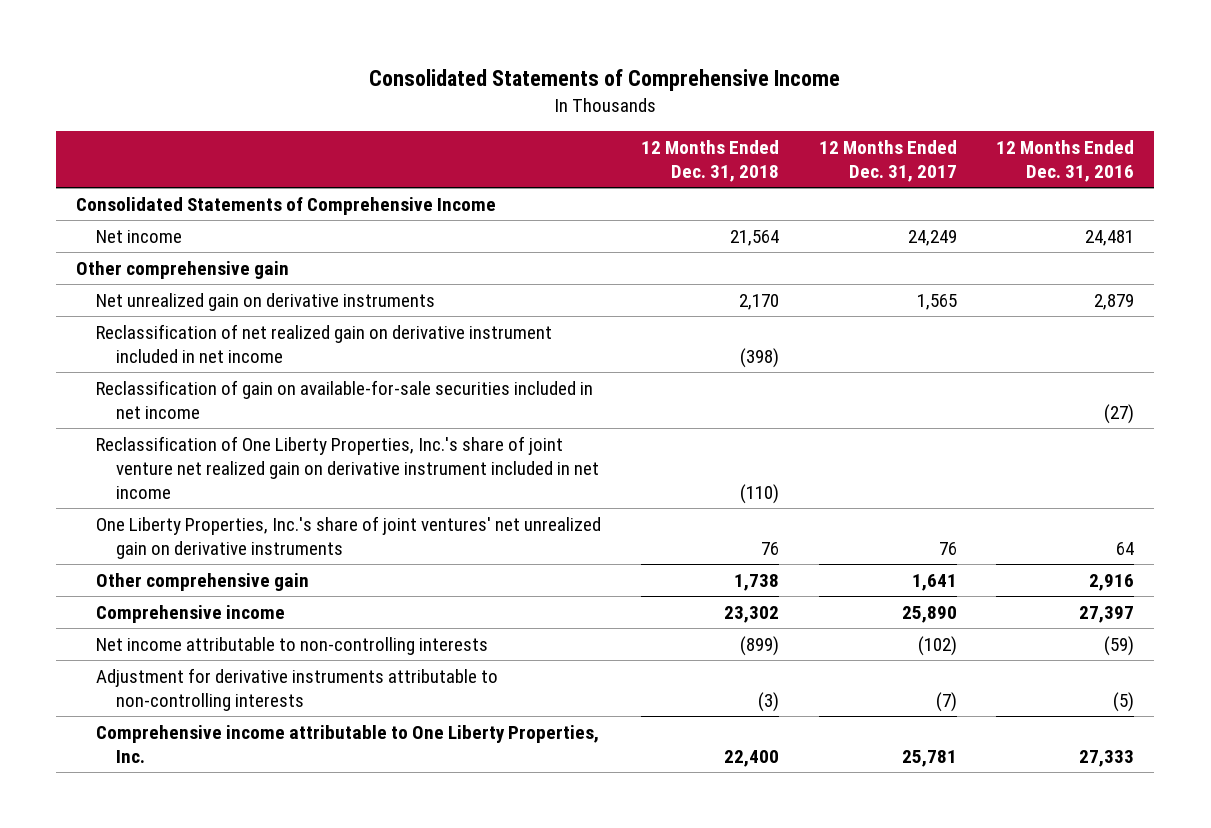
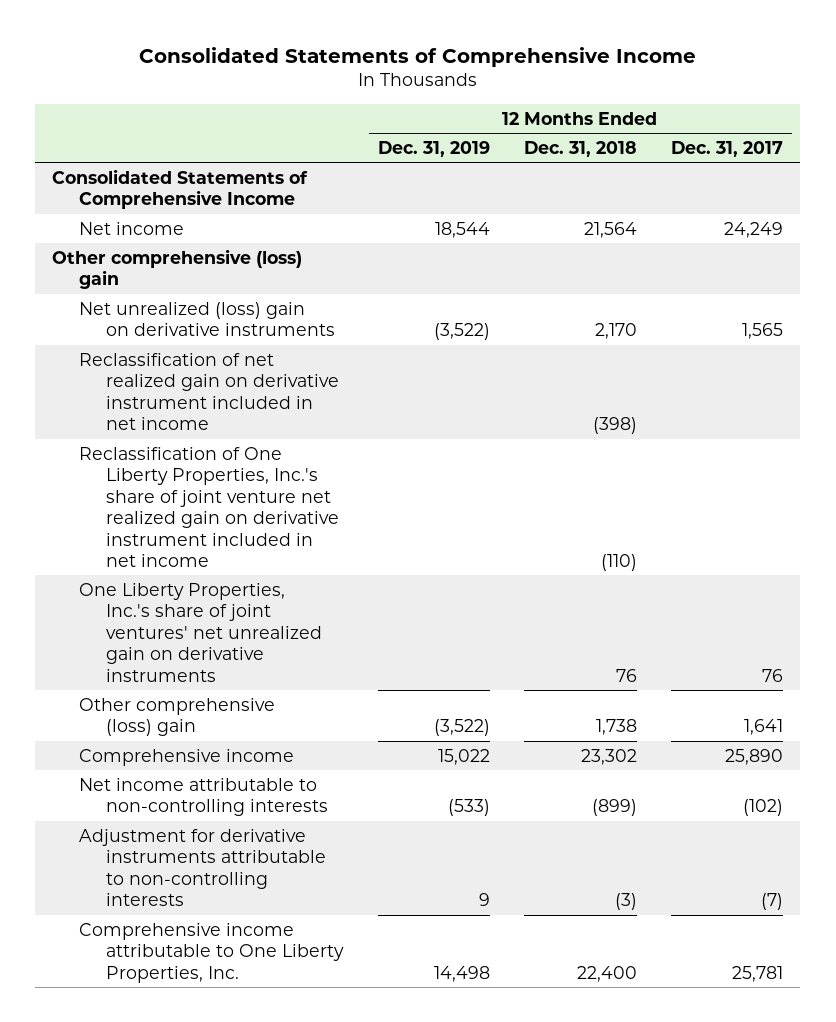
- | 12 Months Ended Dec. 31, 2018 | 12 Months Ended Dec. 31, 2017 | 12 Months Ended Dec. 31, 2016
+ | 12 Months Ended Dec. 31, 2019 | 12 Months Ended Dec. 31, 2018 | 12 Months Ended Dec. 31, 2017
- Other comprehensive gain
- Net unrealized gain on derivative instruments | 2,170 | 1,565 | 2,879
+ Other comprehensive (loss) gain
+ Net unrealized (loss) gain on derivative instruments | (3,522) | 2,170 | 1,565
- Reclassification of gain on available-for-sale securities included in net income | | | (27)
- Other comprehensive gain | 1,738 | 1,641 | 2,916
+ Other comprehensive (loss) gain | (3,522) | 1,738 | 1,641

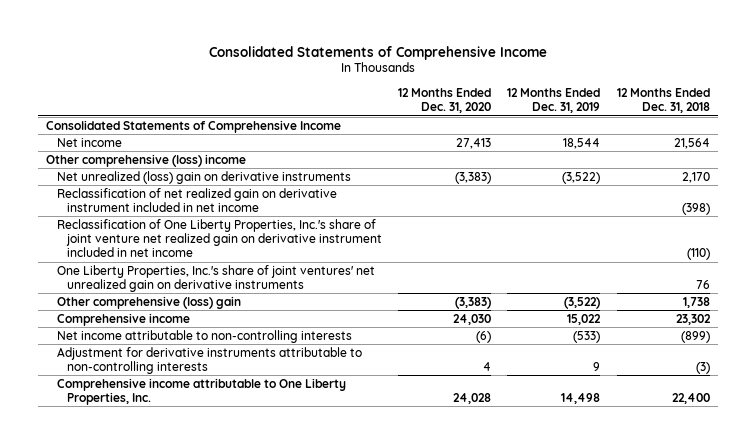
- | 12 Months Ended Dec. 31, 2019 | 12 Months Ended Dec. 31, 2018 | 12 Months Ended Dec. 31, 2017
+ | 12 Months Ended Dec. 31, 2020 | 12 Months Ended Dec. 31, 2019 | 12 Months Ended Dec. 31, 2018
- Other comprehensive (loss) gain
+ Other comprehensive (loss) income

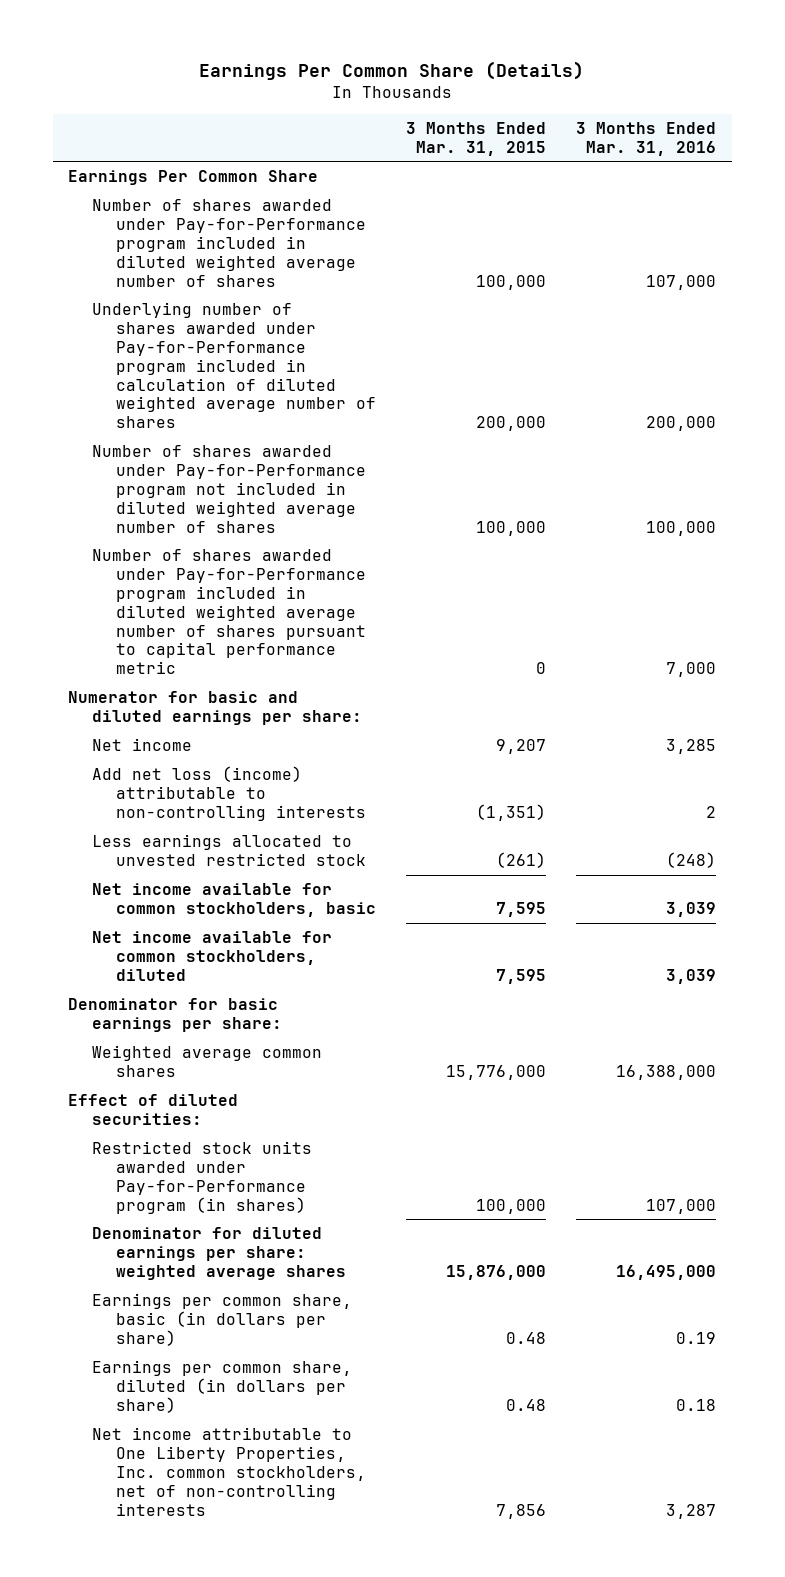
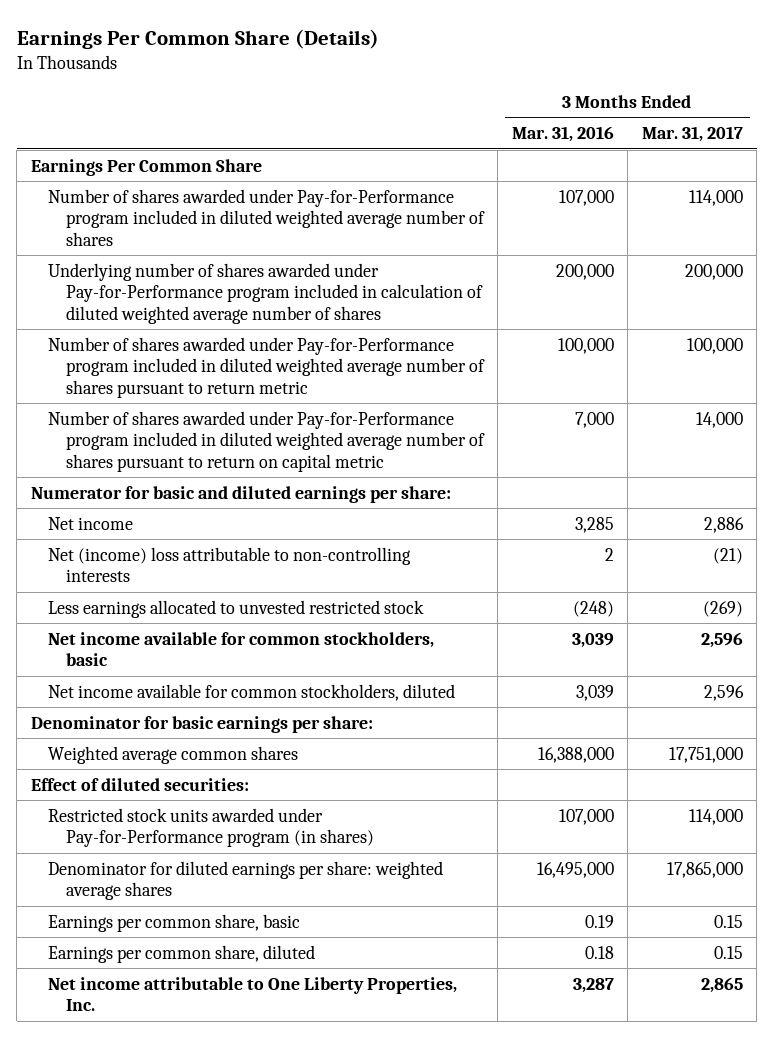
- | 3 Months Ended Mar. 31, 2015 | 3 Months Ended Mar. 31, 2016
+ | 3 Months Ended Mar. 31, 2016 | 3 Months Ended Mar. 31, 2017
- Number of shares awarded under Pay-for-Performance program not included in diluted weighted average number of shares | 100,000 | 100,000
- Number of shares awarded under Pay-for-Performance program included in diluted weighted average number of shares pursuant to capital performance metric | 0 | 7,000
+ Number of shares awarded under Pay-for-Performance program included in diluted weighted average number of shares pursuant to return metric | 100,000 | 100,000
+ Number of shares awarded under Pay-for-Performance program included in diluted weighted average number of shares pursuant to return on capital metric | 7,000 | 14,000
- Add net loss (income) attributable to non-controlling interests | (1,351) | 2
+ Net (income) loss attributable to non-controlling interests | 2 | (21)
- Earnings per common share, basic (in dollars per share) | 0.48 | 0.19
- Earnings per common share, diluted (in dollars per share) | 0.48 | 0.18
- Net income attributable to One Liberty Properties, Inc. common stockholders, net of non-controlling interests | 7,856 | 3,287
+ Earnings per common share, basic | 0.19 | 0.15
+ Earnings per common share, diluted | 0.18 | 0.15
+ Net income attributable to One Liberty Properties, Inc. | 3,287 | 2,865

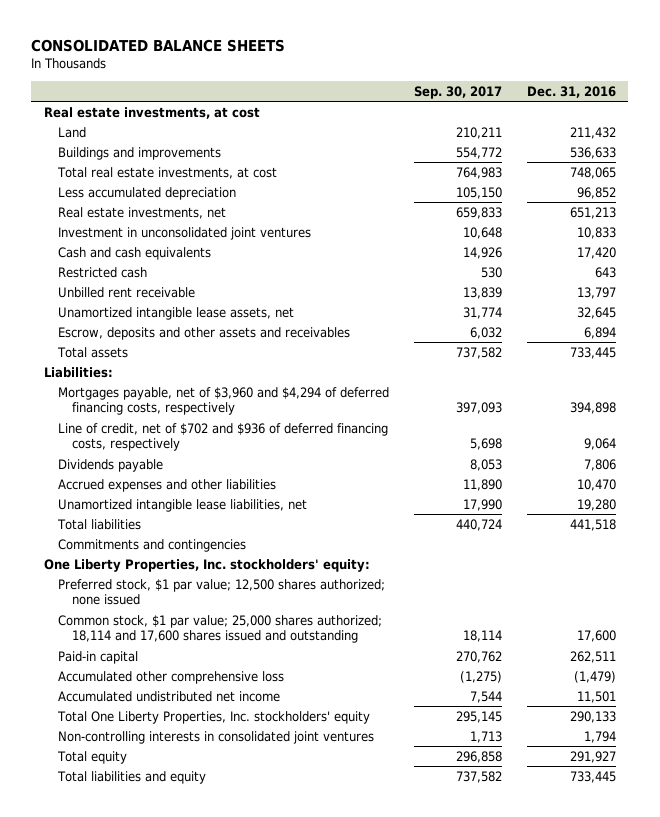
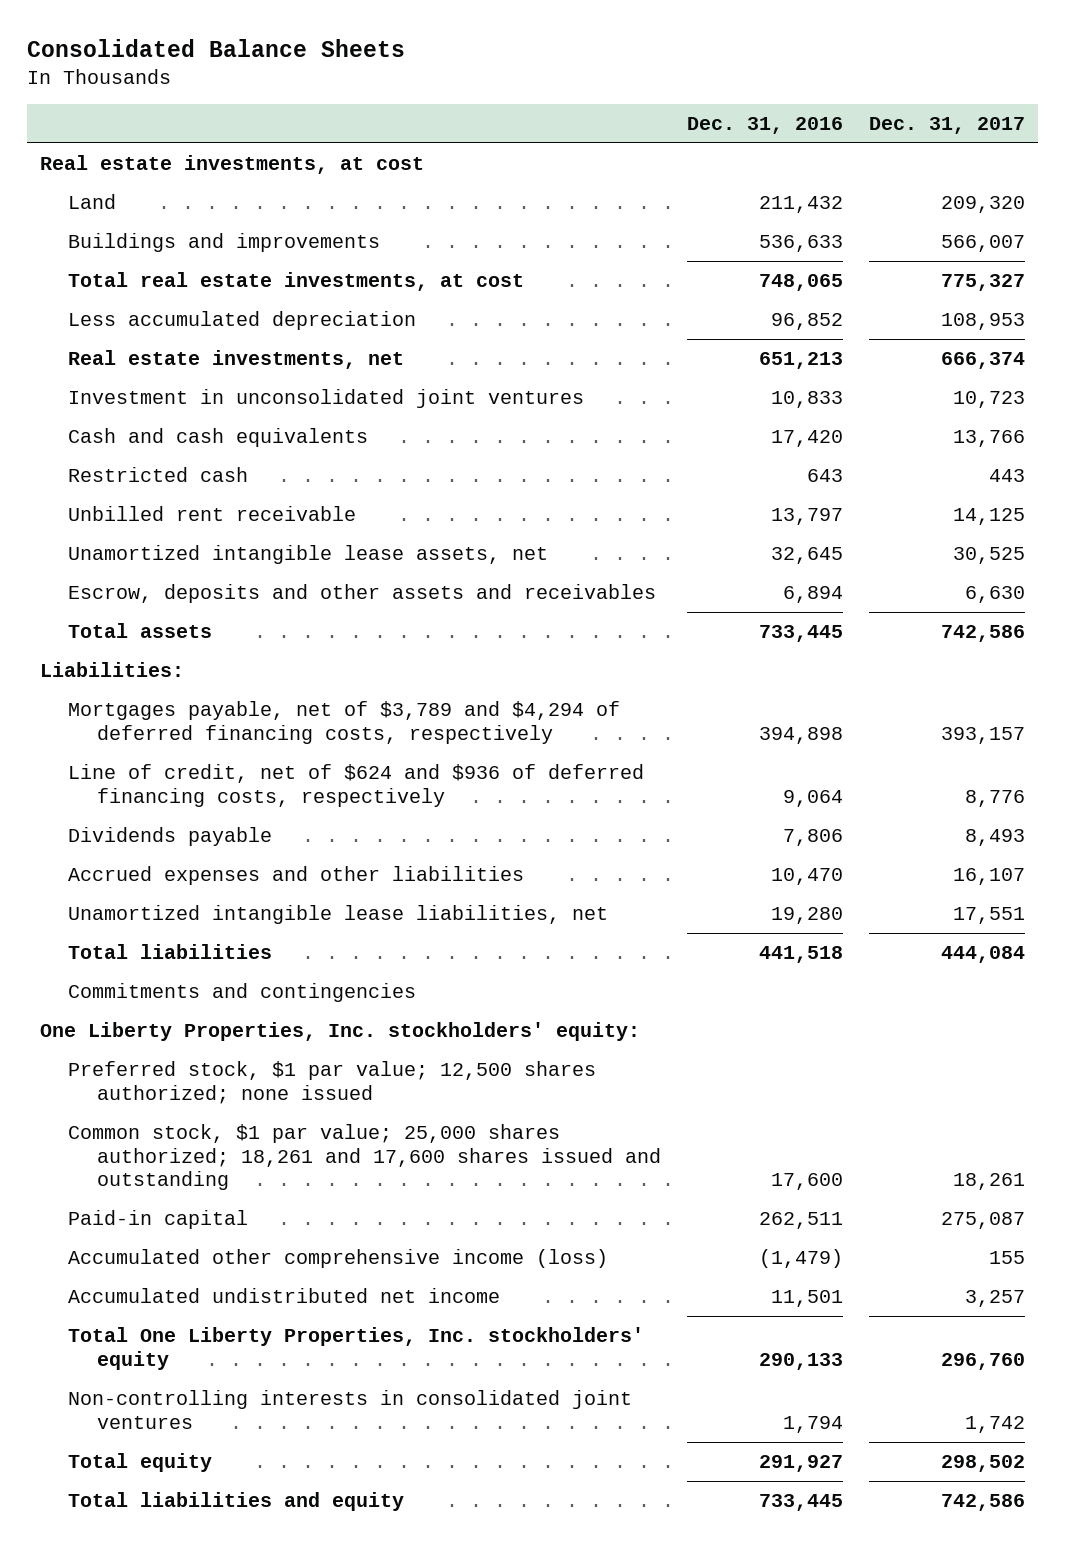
- CONSOLIDATED BALANCE SHEETS
+ Consolidated Balance Sheets
- | Sep. 30, 2017 | Dec. 31, 2016
+ | Dec. 31, 2016 | Dec. 31, 2017
- Mortgages payable, net of $3,960 and $4,294 of deferred financing costs, respectively | 397,093 | 394,898
- Line of credit, net of $702 and $936 of deferred financing costs, respectively | 5,698 | 9,064
+ Mortgages payable, net of $3,789 and $4,294 of deferred financing costs, respectively | 394,898 | 393,157
+ Line of credit, net of $624 and $936 of deferred financing costs, respectively | 9,064 | 8,776
- Common stock, $1 par value; 25,000 shares authorized; 18,114 and 17,600 shares issued and outstanding | 18,114 | 17,600
+ Common stock, $1 par value; 25,000 shares authorized; 18,261 and 17,600 shares issued and outstanding | 17,600 | 18,261
- Accumulated other comprehensive loss | (1,275) | (1,479)
+ Accumulated other comprehensive income (loss) | (1,479) | 155

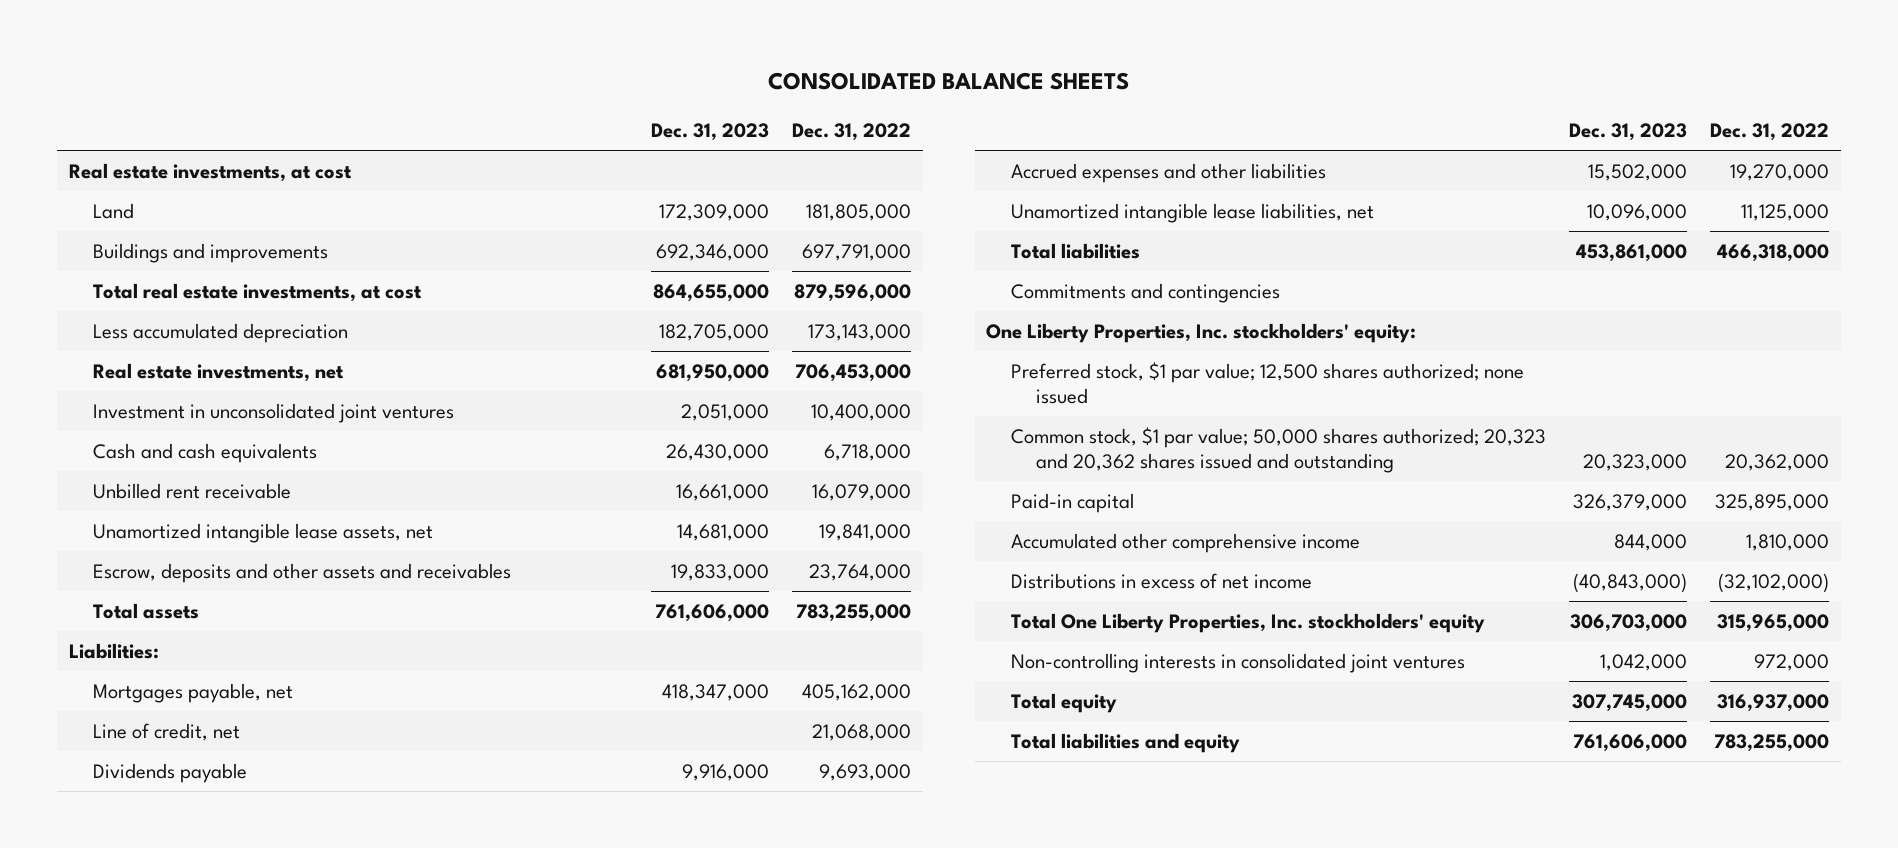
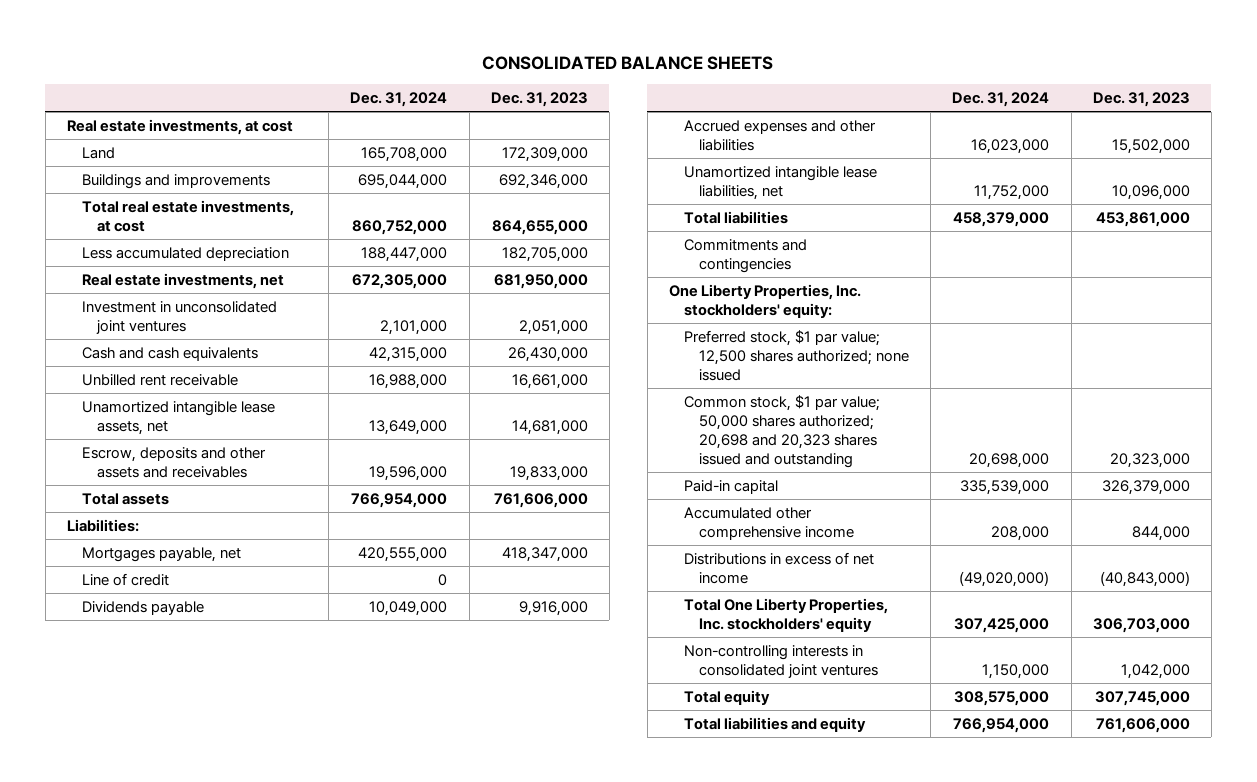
- | Dec. 31, 2023 | Dec. 31, 2022
+ | Dec. 31, 2024 | Dec. 31, 2023
- Line of credit, net | | 21,068,000
+ Line of credit | 0 |
- Common stock, $1 par value; 50,000 shares authorized; 20,323 and 20,362 shares issued and outstanding | 20,323,000 | 20,362,000
+ Common stock, $1 par value; 50,000 shares authorized; 20,698 and 20,323 shares issued and outstanding | 20,698,000 | 20,323,000

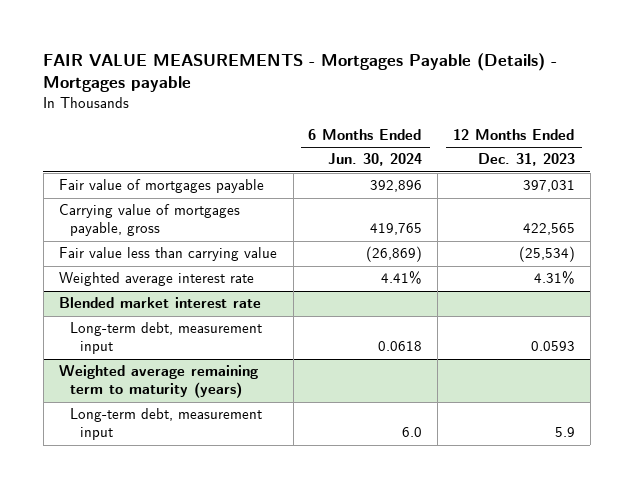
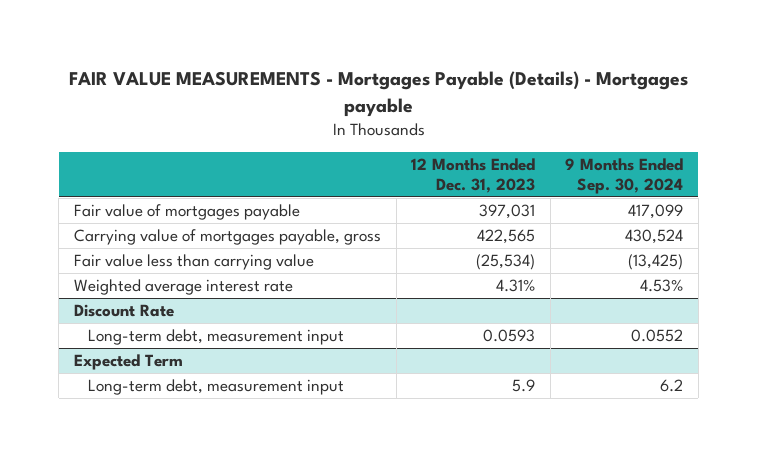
- | 6 Months Ended Jun. 30, 2024 | 12 Months Ended Dec. 31, 2023
+ | 12 Months Ended Dec. 31, 2023 | 9 Months Ended Sep. 30, 2024
- Blended market interest rate
+ Discount Rate
- Weighted average remaining term to maturity (years)
+ Expected Term

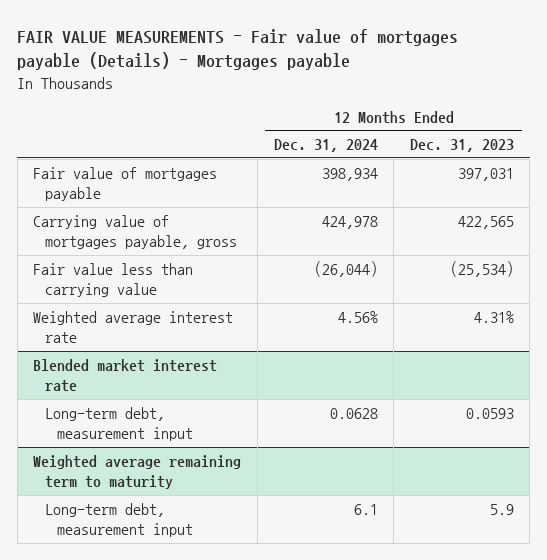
- FAIR VALUE MEASUREMENTS - Mortgages Payable (Details) - Mortgages payable
+ FAIR VALUE MEASUREMENTS - Fair value of mortgages payable (Details) - Mortgages payable
- | 12 Months Ended Dec. 31, 2023 | 9 Months Ended Sep. 30, 2024
+ | 12 Months Ended Dec. 31, 2024 | 12 Months Ended Dec. 31, 2023
- Discount Rate
+ Blended market interest rate
- Expected Term
+ Weighted average remaining term to maturity

